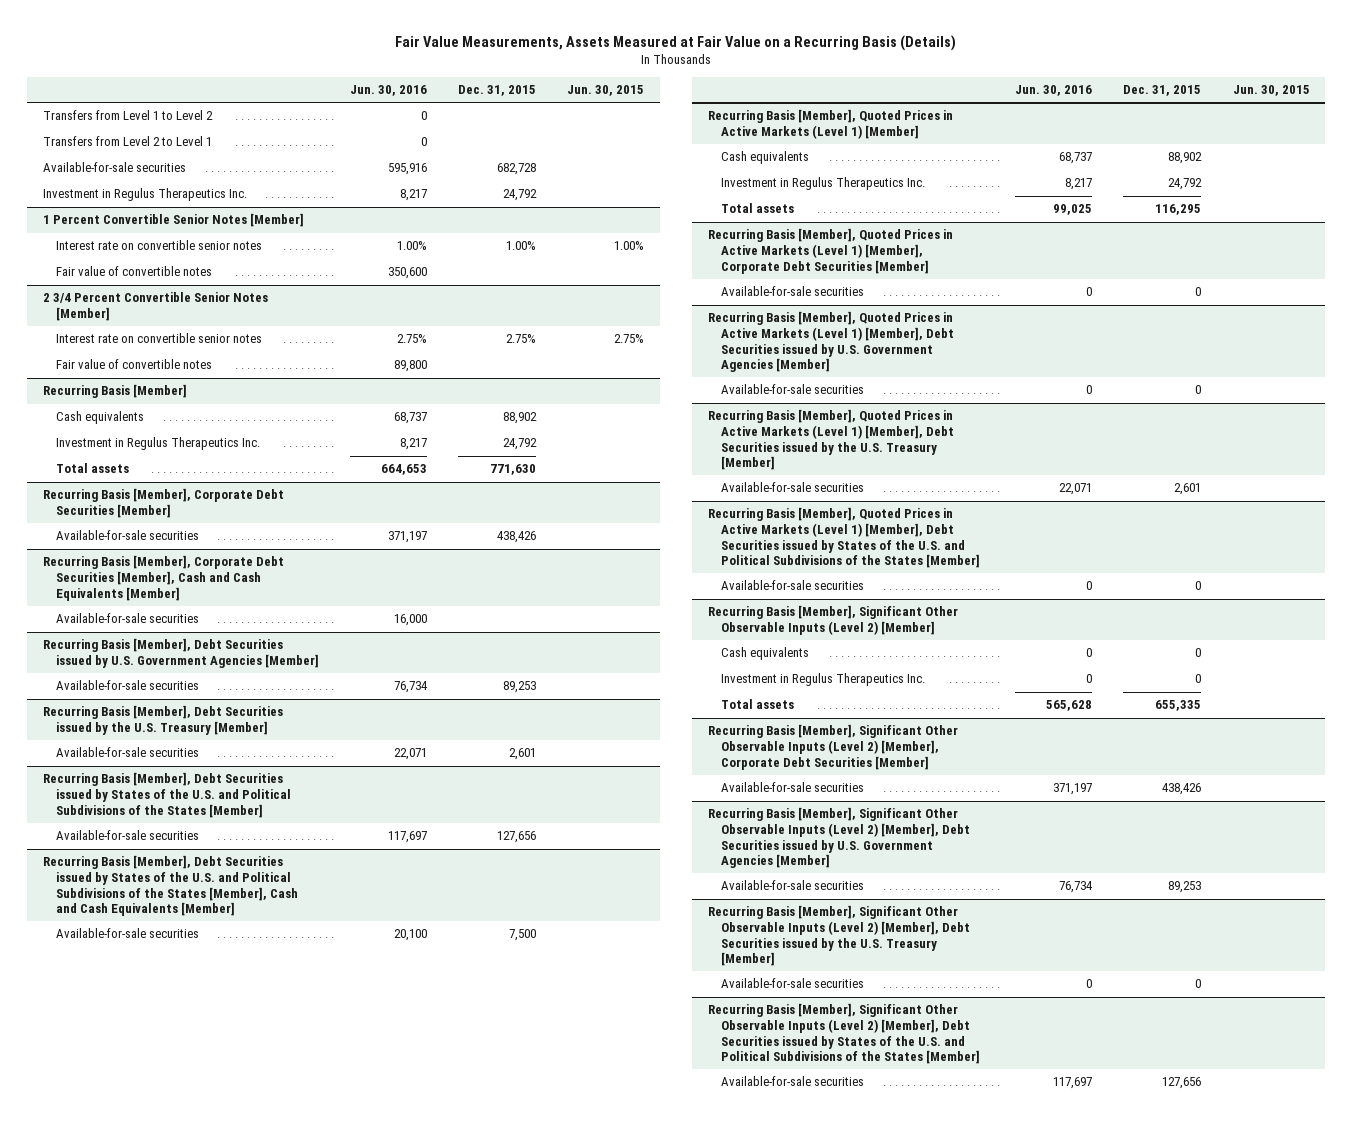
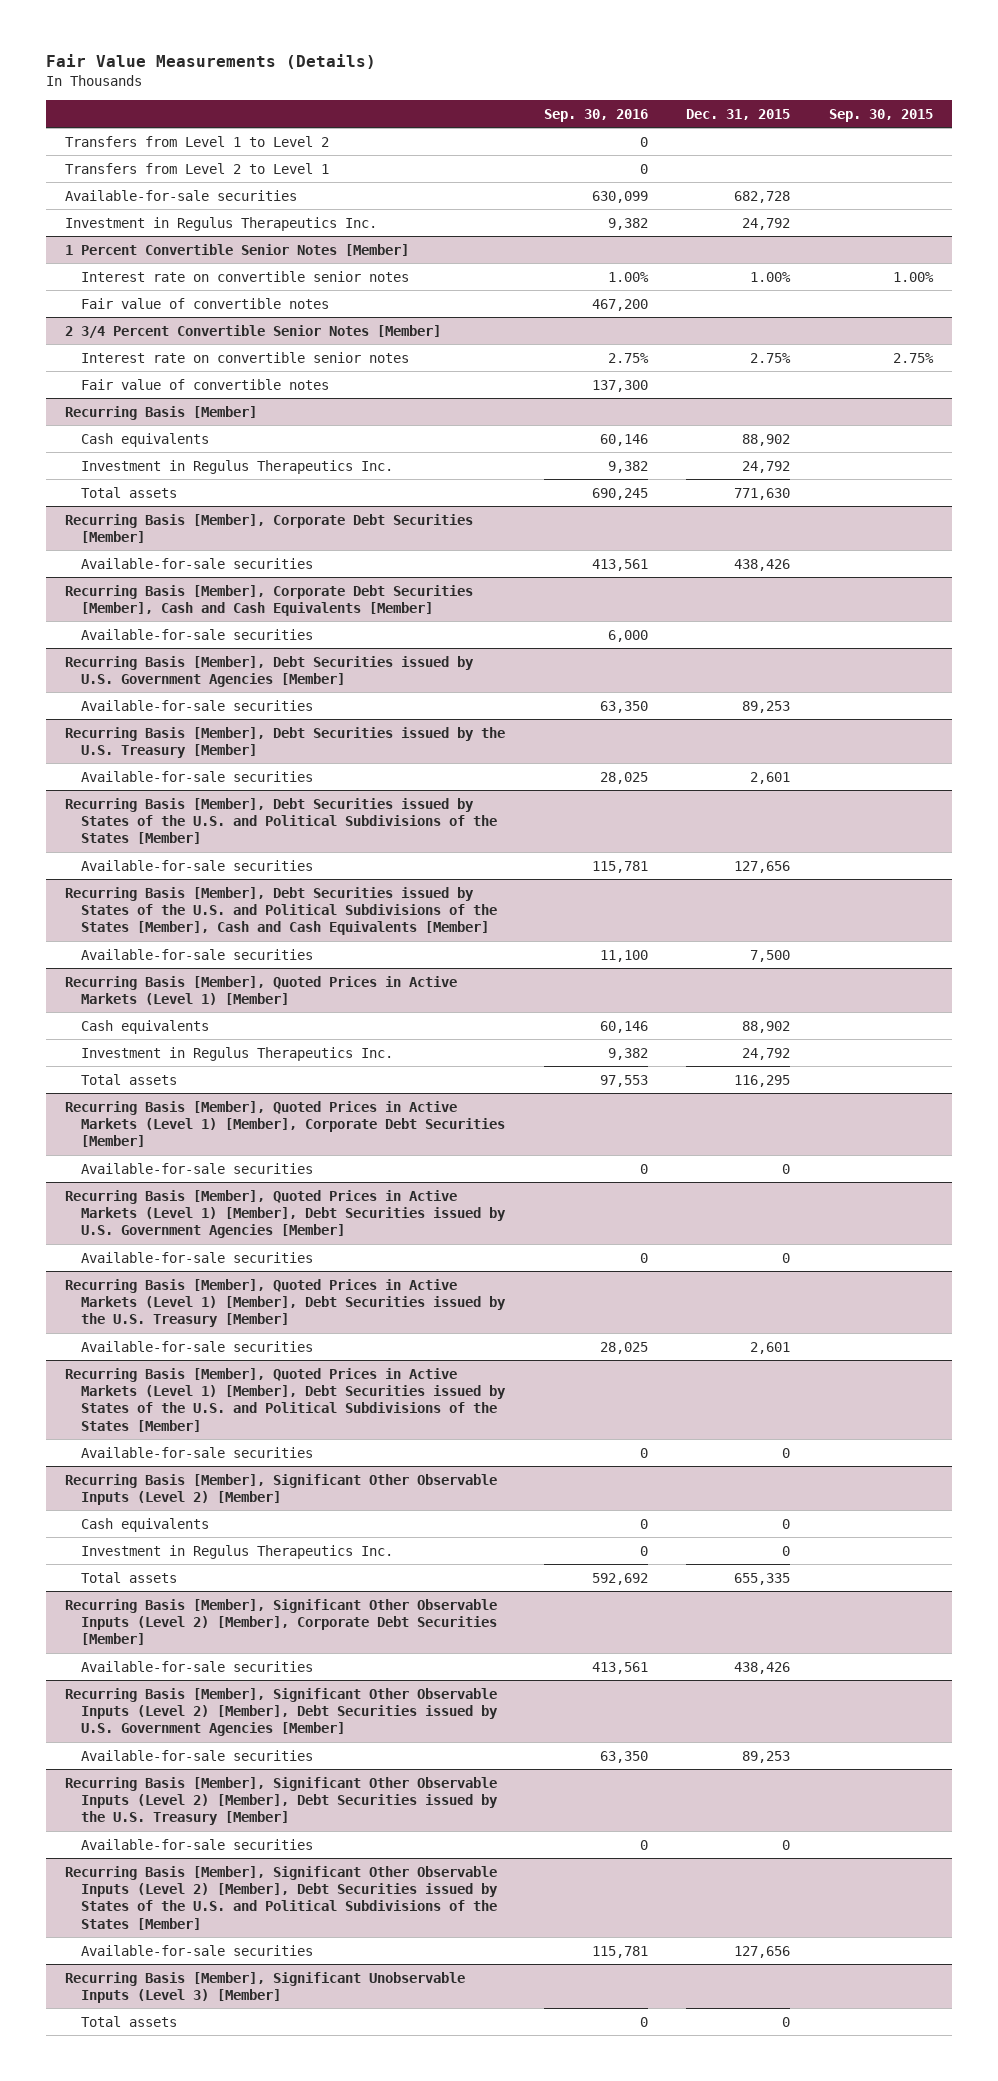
- Fair Value Measurements, Assets Measured at Fair Value on a Recurring Basis (Details)
+ Fair Value Measurements (Details)
- | Jun. 30, 2016 | Dec. 31, 2015 | Jun. 30, 2015
+ | Sep. 30, 2016 | Dec. 31, 2015 | Sep. 30, 2015
+ Recurring Basis [Member], Significant Unobservable Inputs (Level 3) [Member]
+ Total assets | 0 | 0 |

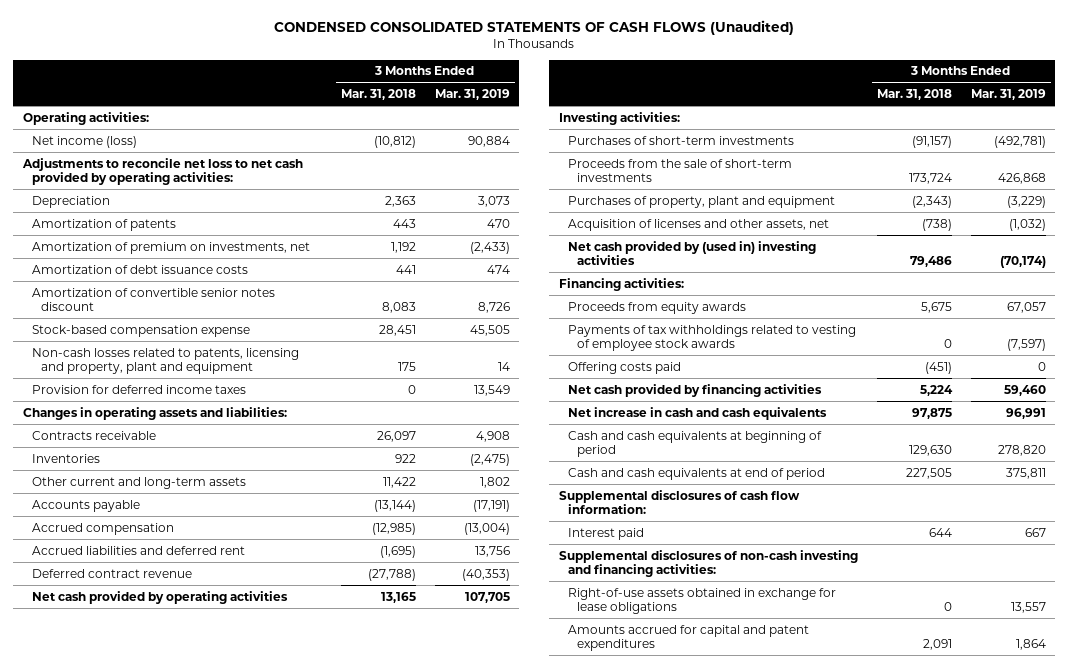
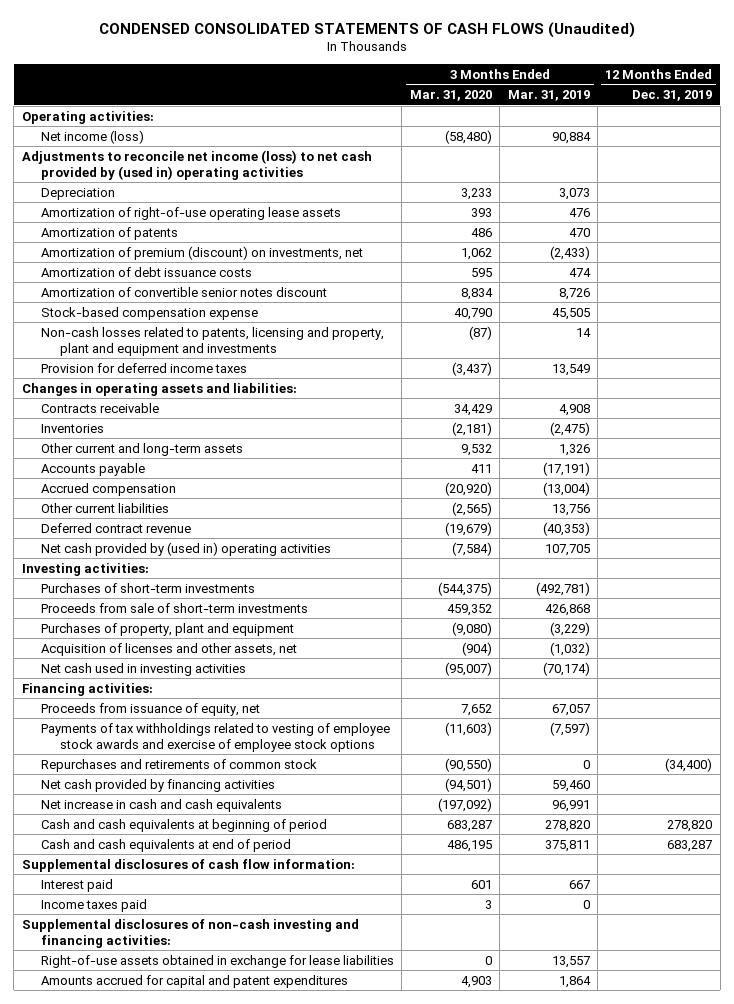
- | 3 Months Ended Mar. 31, 2018 | 3 Months Ended Mar. 31, 2019
+ | 3 Months Ended Mar. 31, 2020 | 3 Months Ended Mar. 31, 2019 | 12 Months Ended Dec. 31, 2019
- Adjustments to reconcile net loss to net cash provided by operating activities:
+ Adjustments to reconcile net income (loss) to net cash provided by (used in) operating activities
+ Amortization of right-of-use operating lease assets | 393 | 476 |
- Amortization of premium on investments, net | 1,192 | (2,433)
+ Amortization of premium (discount) on investments, net | 1,062 | (2,433) |
- Non-cash losses related to patents, licensing and property, plant and equipment | 175 | 14
+ Non-cash losses related to patents, licensing and property, plant and equipment and investments | (87) | 14 |
- Other current and long-term assets | 11,422 | 1,802
+ Other current and long-term assets | 9,532 | 1,326 |
- Accrued liabilities and deferred rent | (1,695) | 13,756
+ Other current liabilities | (2,565) | 13,756 |
- Net cash provided by operating activities | 13,165 | 107,705
+ Net cash provided by (used in) operating activities | (7,584) | 107,705 |
- Proceeds from the sale of short-term investments | 173,724 | 426,868
+ Proceeds from sale of short-term investments | 459,352 | 426,868 |
- Net cash provided by (used in) investing activities | 79,486 | (70,174)
+ Net cash used in investing activities | (95,007) | (70,174) |
- Proceeds from equity awards | 5,675 | 67,057
- Payments of tax withholdings related to vesting of employee stock awards | 0 | (7,597)
- Offering costs paid | (451) | 0
+ Proceeds from issuance of equity, net | 7,652 | 67,057 |
+ Payments of tax withholdings related to vesting of employee stock awards and exercise of employee stock options | (11,603) | (7,597) |
+ Repurchases and retirements of common stock | (90,550) | 0 | (34,400)
+ Income taxes paid | 3 | 0 |
- Right-of-use assets obtained in exchange for lease obligations | 0 | 13,557
+ Right-of-use assets obtained in exchange for lease liabilities | 0 | 13,557 |

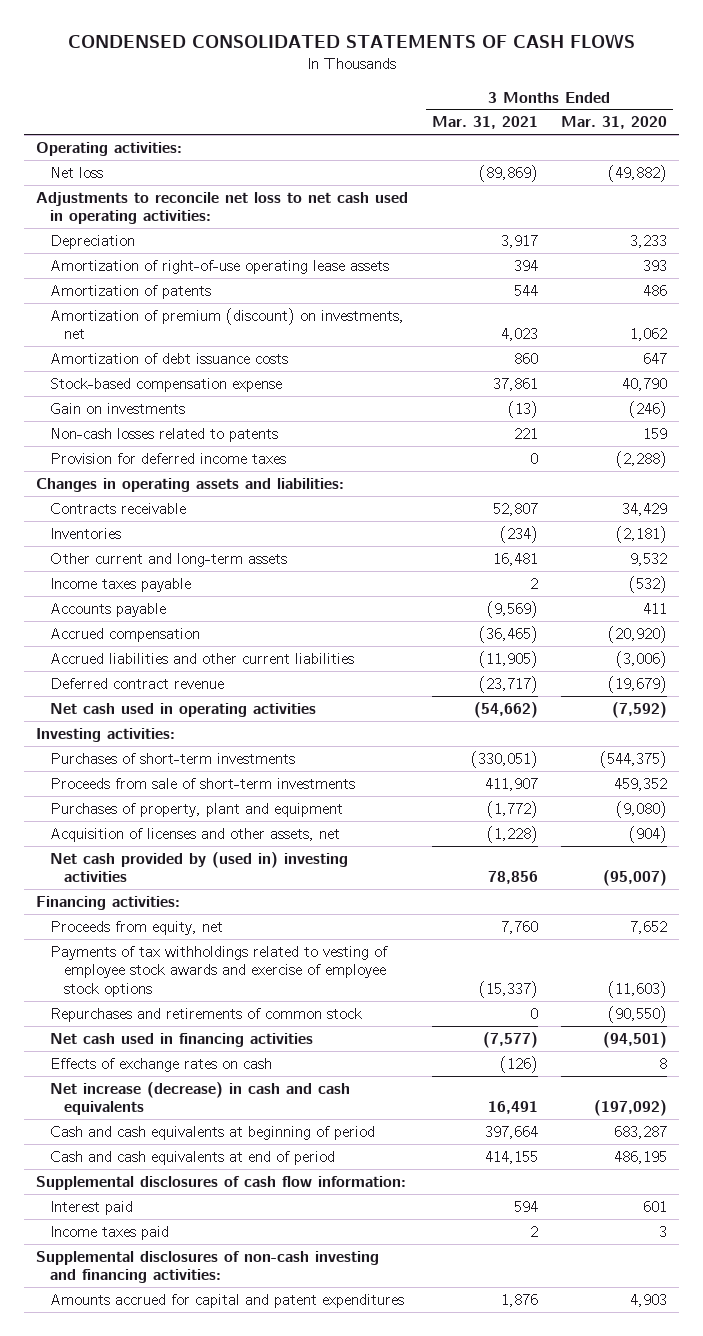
- CONDENSED CONSOLIDATED STATEMENTS OF CASH FLOWS (Unaudited)
+ CONDENSED CONSOLIDATED STATEMENTS OF CASH FLOWS
- | 3 Months Ended Mar. 31, 2020 | 3 Months Ended Mar. 31, 2019 | 12 Months Ended Dec. 31, 2019
+ | 3 Months Ended Mar. 31, 2021 | 3 Months Ended Mar. 31, 2020
- Net income (loss) | (58,480) | 90,884 |
- Adjustments to reconcile net income (loss) to net cash provided by (used in) operating activities
+ Net loss | (89,869) | (49,882)
+ Adjustments to reconcile net loss to net cash used in operating activities:
- Amortization of debt issuance costs | 595 | 474 |
- Amortization of convertible senior notes discount | 8,834 | 8,726 |
+ Amortization of debt issuance costs | 860 | 647
- Non-cash losses related to patents, licensing and property, plant and equipment and investments | (87) | 14 |
- Provision for deferred income taxes | (3,437) | 13,549 |
+ Gain on investments | (13) | (246)
+ Non-cash losses related to patents | 221 | 159
+ Provision for deferred income taxes | 0 | (2,288)
+ Income taxes payable | 2 | (532)
- Other current liabilities | (2,565) | 13,756 |
+ Accrued liabilities and other current liabilities | (11,905) | (3,006)
- Net cash provided by (used in) operating activities | (7,584) | 107,705 |
+ Net cash used in operating activities | (54,662) | (7,592)
- Net cash used in investing activities | (95,007) | (70,174) |
+ Net cash provided by (used in) investing activities | 78,856 | (95,007)
- Proceeds from issuance of equity, net | 7,652 | 67,057 |
+ Proceeds from equity, net | 7,760 | 7,652
- Net cash provided by financing activities | (94,501) | 59,460 |
- Net increase in cash and cash equivalents | (197,092) | 96,991 |
+ Net cash used in financing activities | (7,577) | (94,501)
+ Effects of exchange rates on cash | (126) | 8
+ Net increase (decrease) in cash and cash equivalents | 16,491 | (197,092)
- Right-of-use assets obtained in exchange for lease liabilities | 0 | 13,557 |

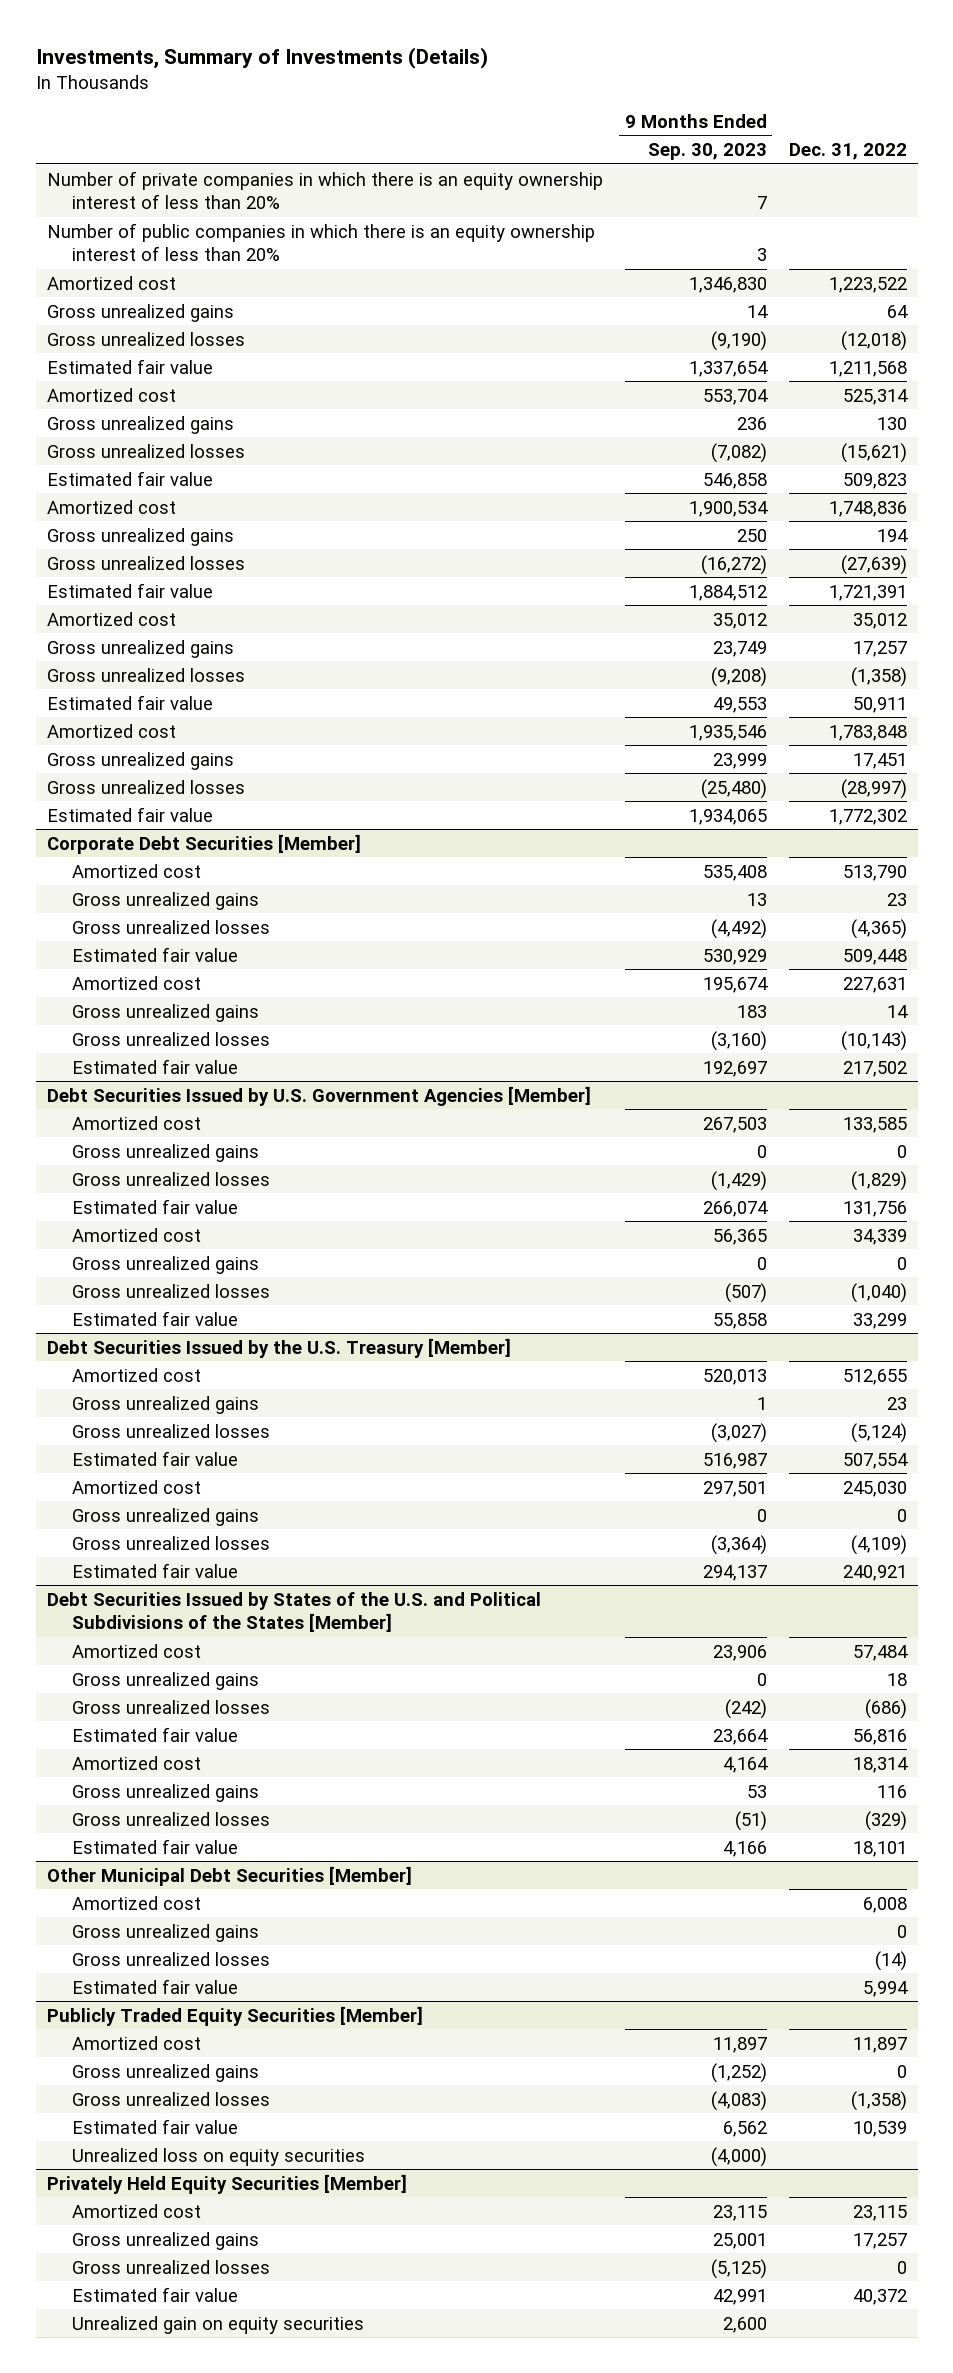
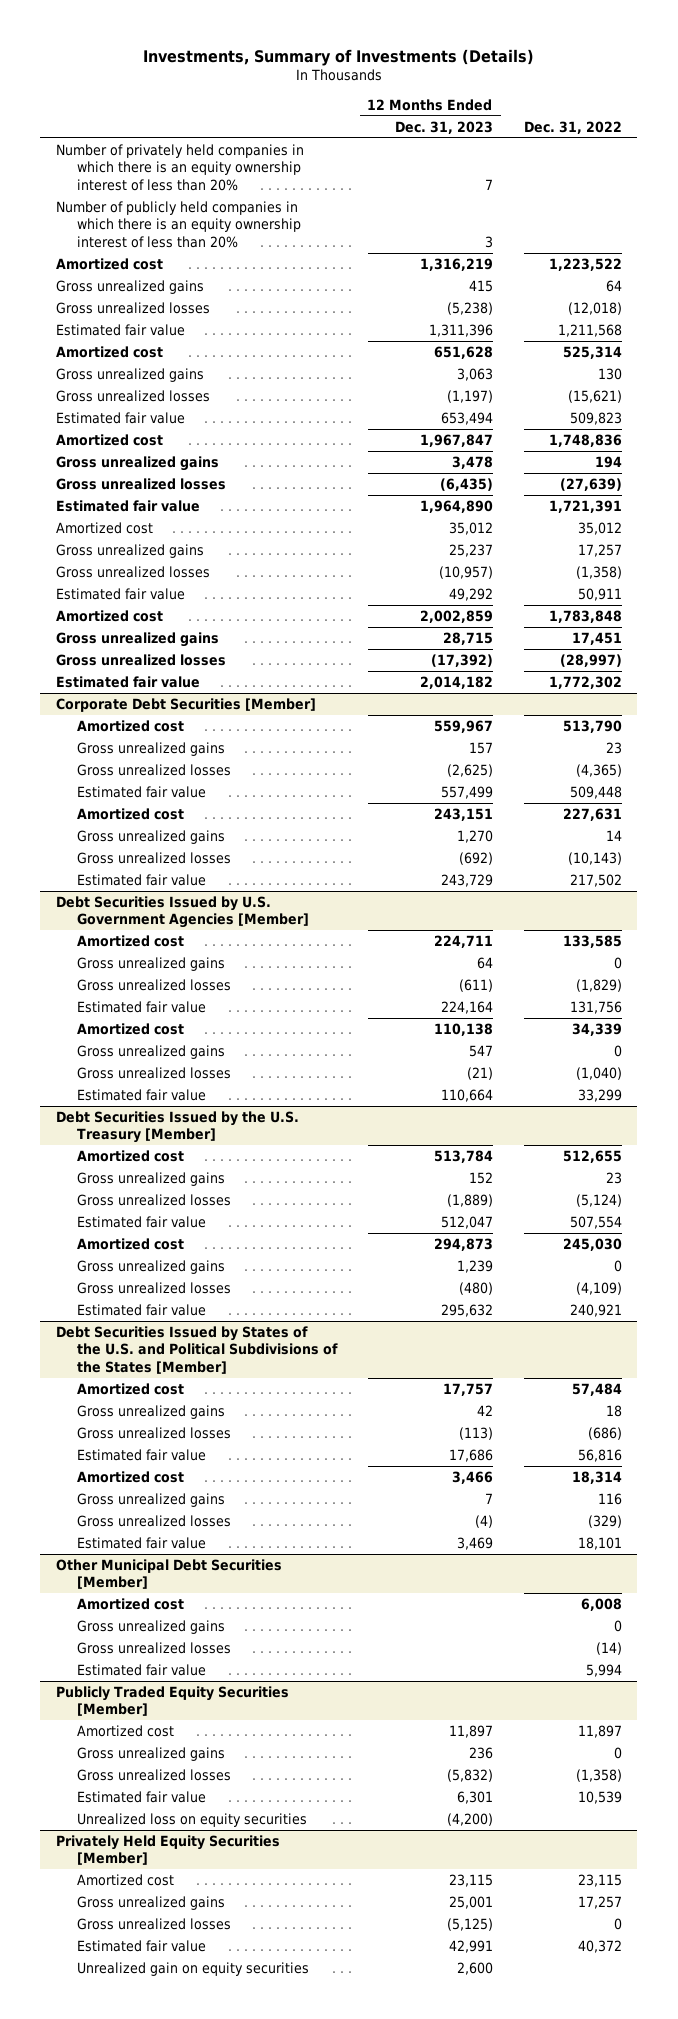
- | 9 Months Ended Sep. 30, 2023 | Dec. 31, 2022
+ | 12 Months Ended Dec. 31, 2023 | Dec. 31, 2022
- Number of private companies in which there is an equity ownership interest of less than 20% | 7 |
- Number of public companies in which there is an equity ownership interest of less than 20% | 3 |
+ Number of privately held companies in which there is an equity ownership interest of less than 20% | 7 |
+ Number of publicly held companies in which there is an equity ownership interest of less than 20% | 3 |

